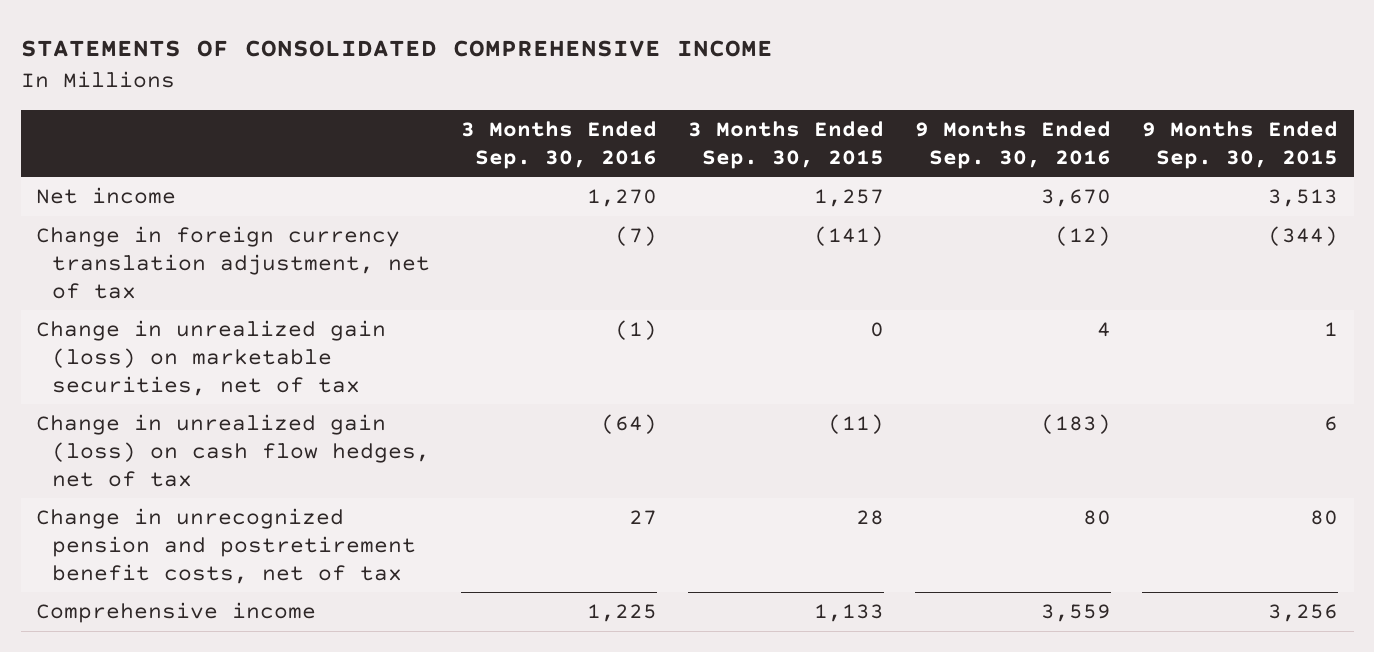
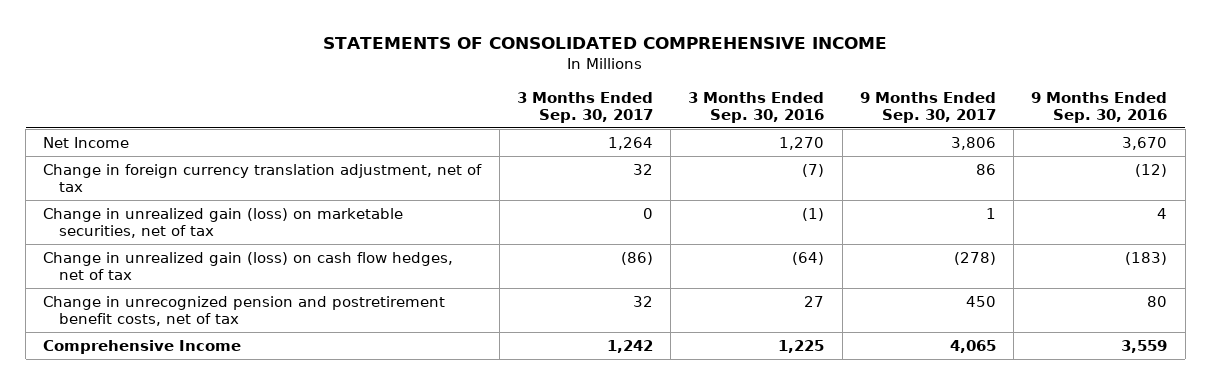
- | 3 Months Ended Sep. 30, 2016 | 3 Months Ended Sep. 30, 2015 | 9 Months Ended Sep. 30, 2016 | 9 Months Ended Sep. 30, 2015
+ | 3 Months Ended Sep. 30, 2017 | 3 Months Ended Sep. 30, 2016 | 9 Months Ended Sep. 30, 2017 | 9 Months Ended Sep. 30, 2016
- Net income | 1,270 | 1,257 | 3,670 | 3,513
+ Net Income | 1,264 | 1,270 | 3,806 | 3,670
- Comprehensive income | 1,225 | 1,133 | 3,559 | 3,256
+ Comprehensive Income | 1,242 | 1,225 | 4,065 | 3,559

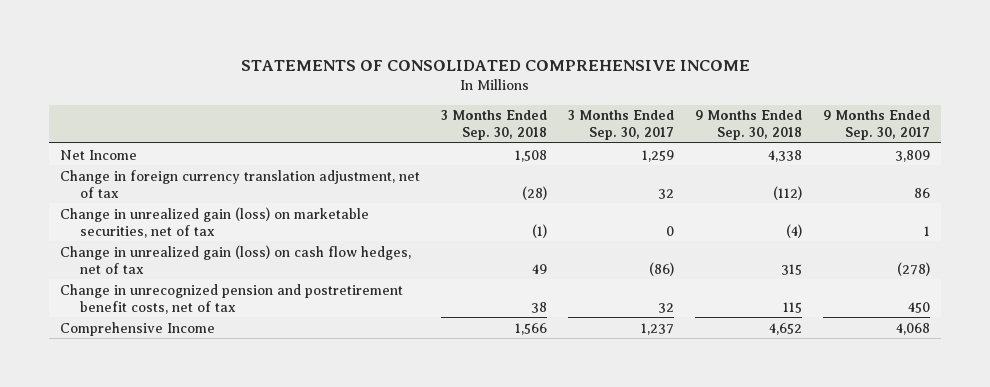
- | 3 Months Ended Sep. 30, 2017 | 3 Months Ended Sep. 30, 2016 | 9 Months Ended Sep. 30, 2017 | 9 Months Ended Sep. 30, 2016
+ | 3 Months Ended Sep. 30, 2018 | 3 Months Ended Sep. 30, 2017 | 9 Months Ended Sep. 30, 2018 | 9 Months Ended Sep. 30, 2017
- Net Income | 1,264 | 1,270 | 3,806 | 3,670
+ Net Income | 1,508 | 1,259 | 4,338 | 3,809
- Comprehensive Income | 1,242 | 1,225 | 4,065 | 3,559
+ Comprehensive Income | 1,566 | 1,237 | 4,652 | 4,068

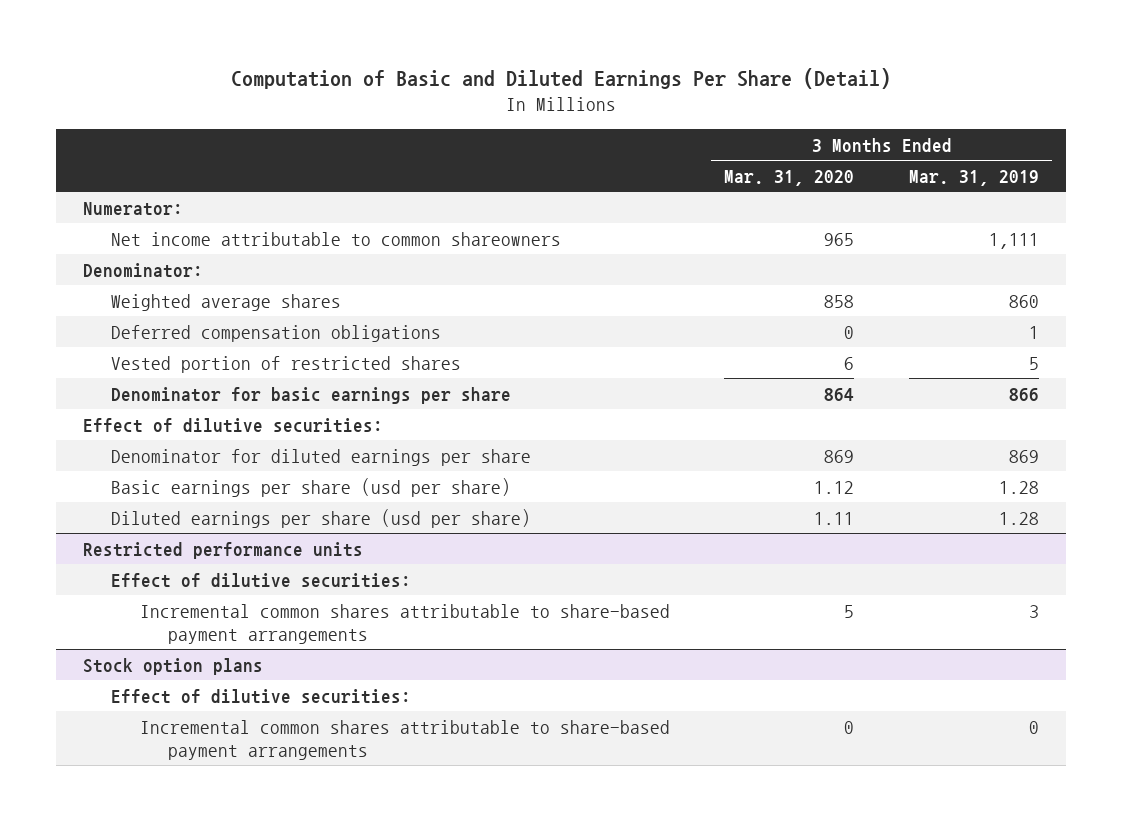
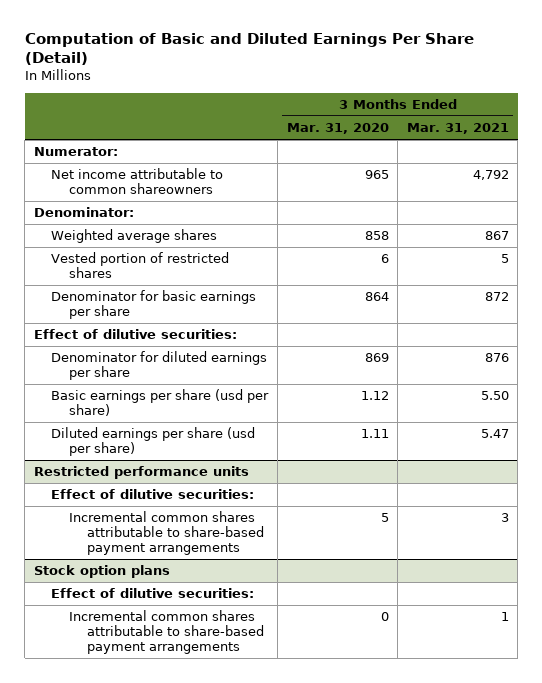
- | 3 Months Ended Mar. 31, 2020 | 3 Months Ended Mar. 31, 2019
+ | 3 Months Ended Mar. 31, 2020 | 3 Months Ended Mar. 31, 2021
- Deferred compensation obligations | 0 | 1

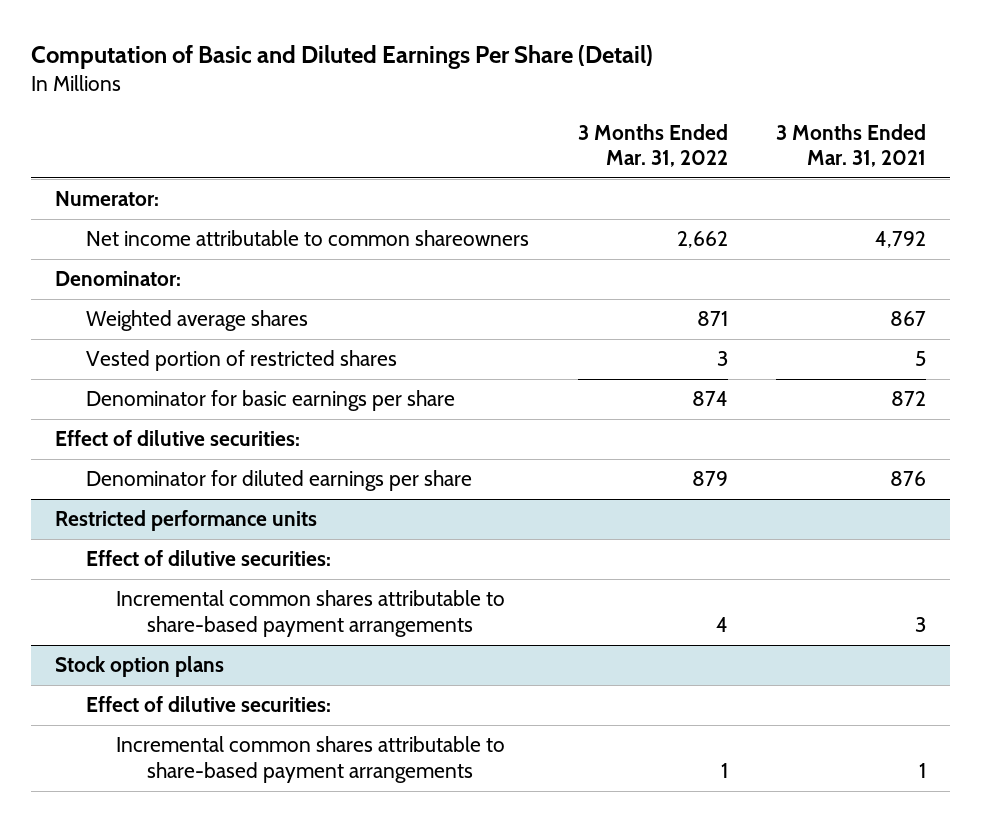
- | 3 Months Ended Mar. 31, 2020 | 3 Months Ended Mar. 31, 2021
+ | 3 Months Ended Mar. 31, 2022 | 3 Months Ended Mar. 31, 2021
- Basic earnings per share (usd per share) | 1.12 | 5.50
- Diluted earnings per share (usd per share) | 1.11 | 5.47

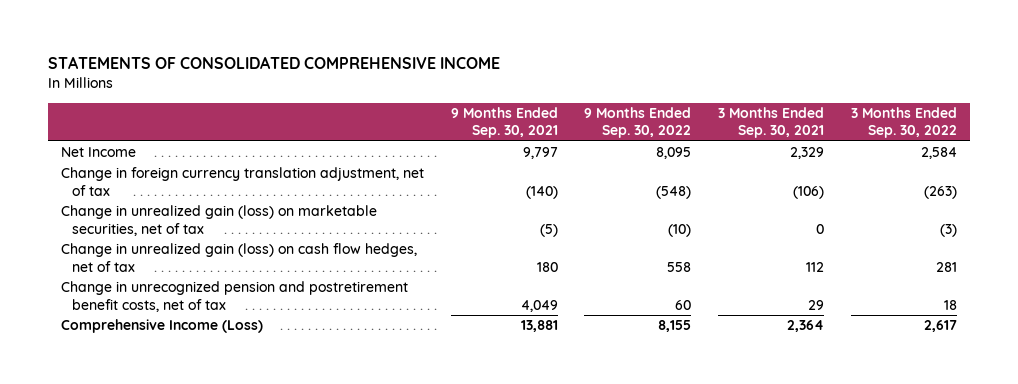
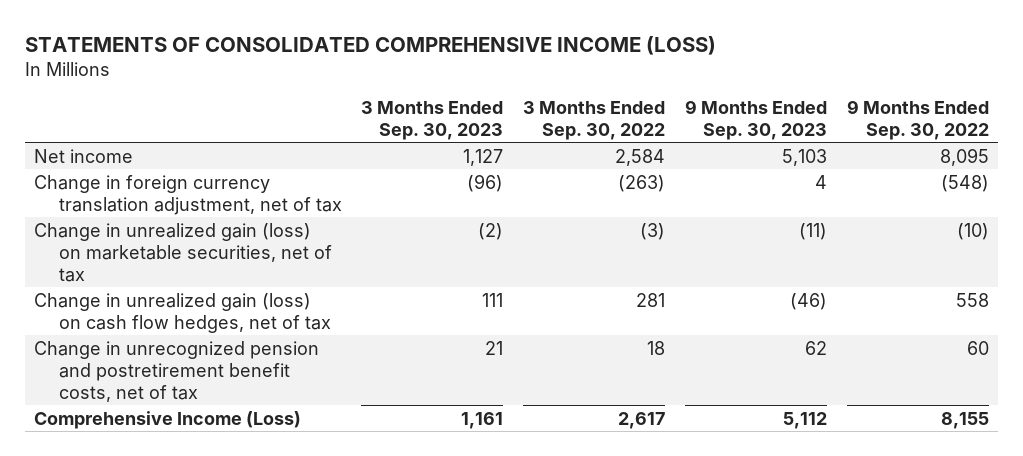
- STATEMENTS OF CONSOLIDATED COMPREHENSIVE INCOME
+ STATEMENTS OF CONSOLIDATED COMPREHENSIVE INCOME (LOSS)
- | 9 Months Ended Sep. 30, 2021 | 9 Months Ended Sep. 30, 2022 | 3 Months Ended Sep. 30, 2021 | 3 Months Ended Sep. 30, 2022
+ | 3 Months Ended Sep. 30, 2023 | 3 Months Ended Sep. 30, 2022 | 9 Months Ended Sep. 30, 2023 | 9 Months Ended Sep. 30, 2022
- Net Income | 9,797 | 8,095 | 2,329 | 2,584
+ Net income | 1,127 | 2,584 | 5,103 | 8,095

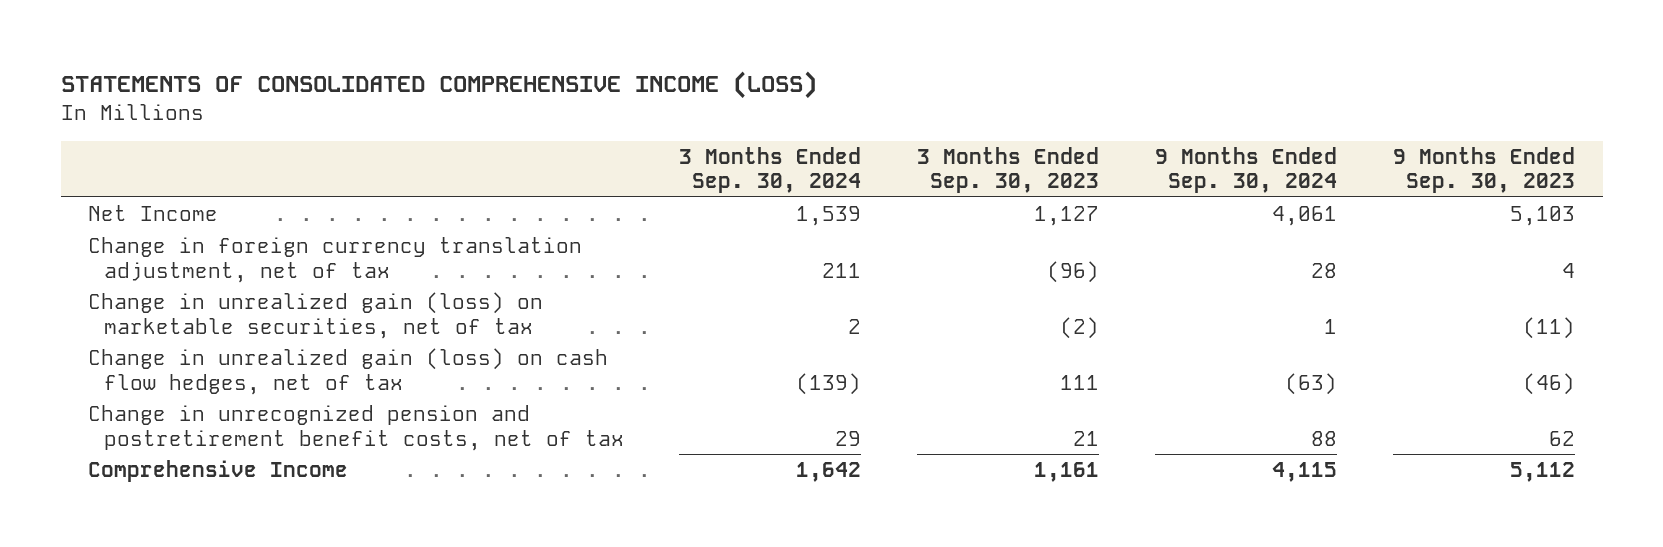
- | 3 Months Ended Sep. 30, 2023 | 3 Months Ended Sep. 30, 2022 | 9 Months Ended Sep. 30, 2023 | 9 Months Ended Sep. 30, 2022
+ | 3 Months Ended Sep. 30, 2024 | 3 Months Ended Sep. 30, 2023 | 9 Months Ended Sep. 30, 2024 | 9 Months Ended Sep. 30, 2023
- Net income | 1,127 | 2,584 | 5,103 | 8,095
+ Net Income | 1,539 | 1,127 | 4,061 | 5,103
- Comprehensive Income (Loss) | 1,161 | 2,617 | 5,112 | 8,155
+ Comprehensive Income | 1,642 | 1,161 | 4,115 | 5,112

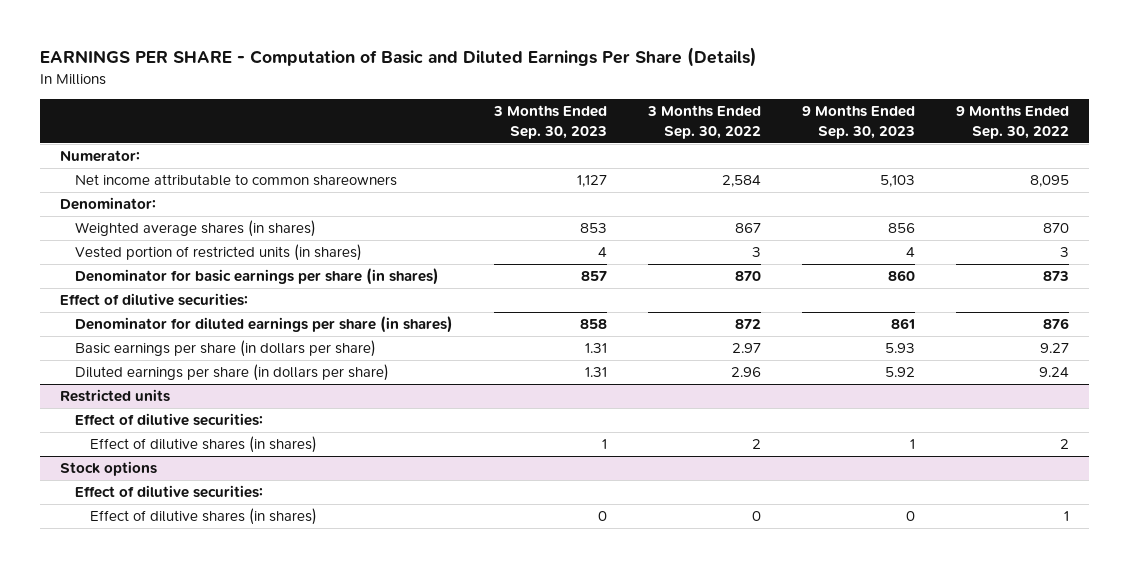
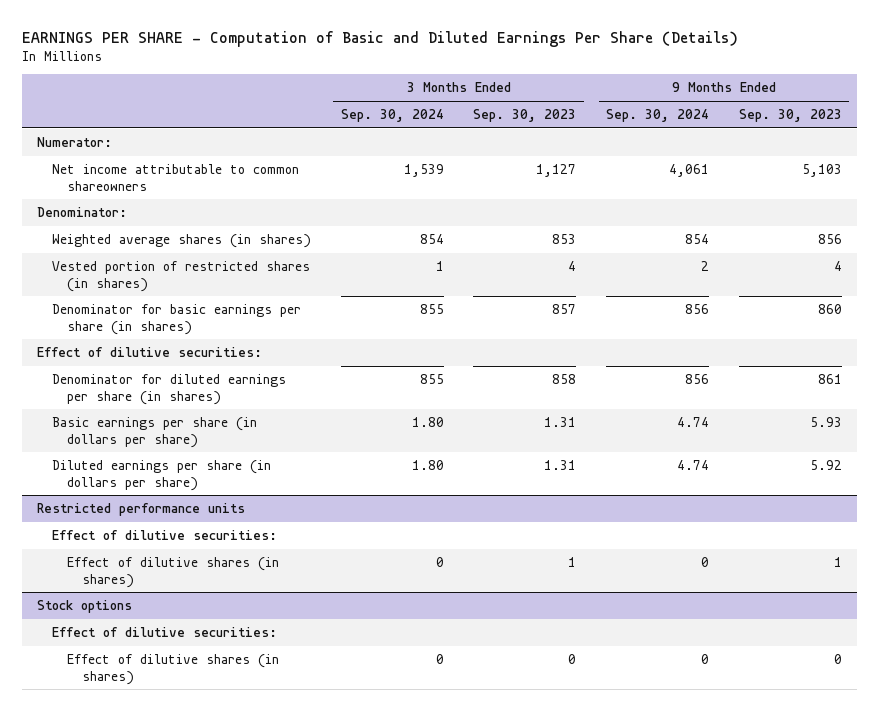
- | 3 Months Ended Sep. 30, 2023 | 3 Months Ended Sep. 30, 2022 | 9 Months Ended Sep. 30, 2023 | 9 Months Ended Sep. 30, 2022
+ | 3 Months Ended Sep. 30, 2024 | 3 Months Ended Sep. 30, 2023 | 9 Months Ended Sep. 30, 2024 | 9 Months Ended Sep. 30, 2023
- Vested portion of restricted units (in shares) | 4 | 3 | 4 | 3
+ Vested portion of restricted shares (in shares) | 1 | 4 | 2 | 4
- Restricted units
+ Restricted performance units

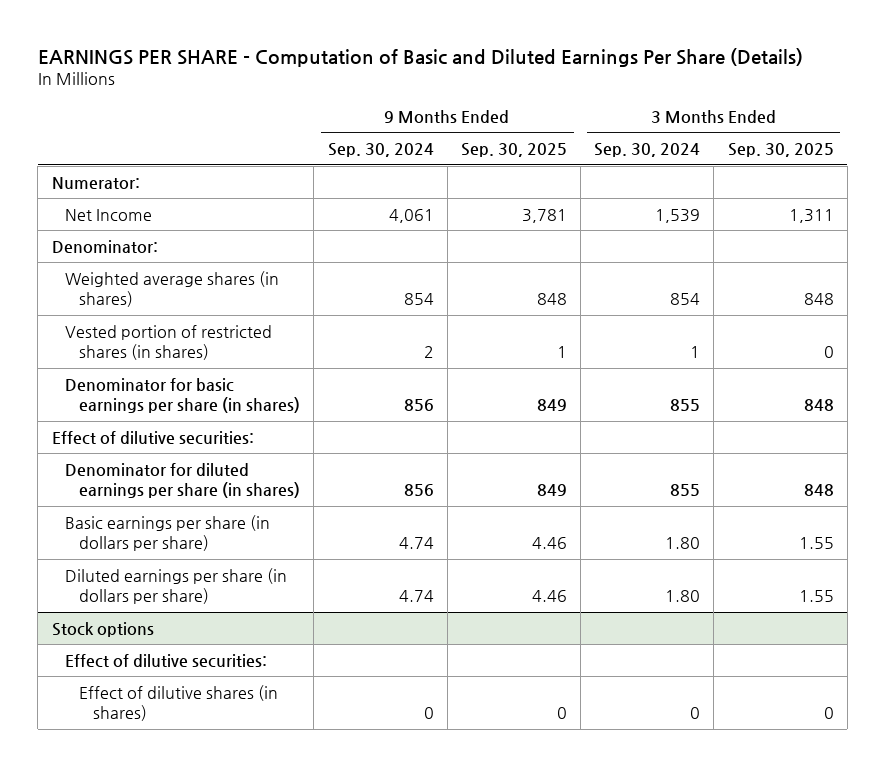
- | 3 Months Ended Sep. 30, 2024 | 3 Months Ended Sep. 30, 2023 | 9 Months Ended Sep. 30, 2024 | 9 Months Ended Sep. 30, 2023
+ | 9 Months Ended Sep. 30, 2024 | 9 Months Ended Sep. 30, 2025 | 3 Months Ended Sep. 30, 2024 | 3 Months Ended Sep. 30, 2025
- Net income attributable to common shareowners | 1,539 | 1,127 | 4,061 | 5,103
+ Net Income | 4,061 | 3,781 | 1,539 | 1,311
- Restricted performance units
- Effect of dilutive securities:
- Effect of dilutive shares (in shares) | 0 | 1 | 0 | 1

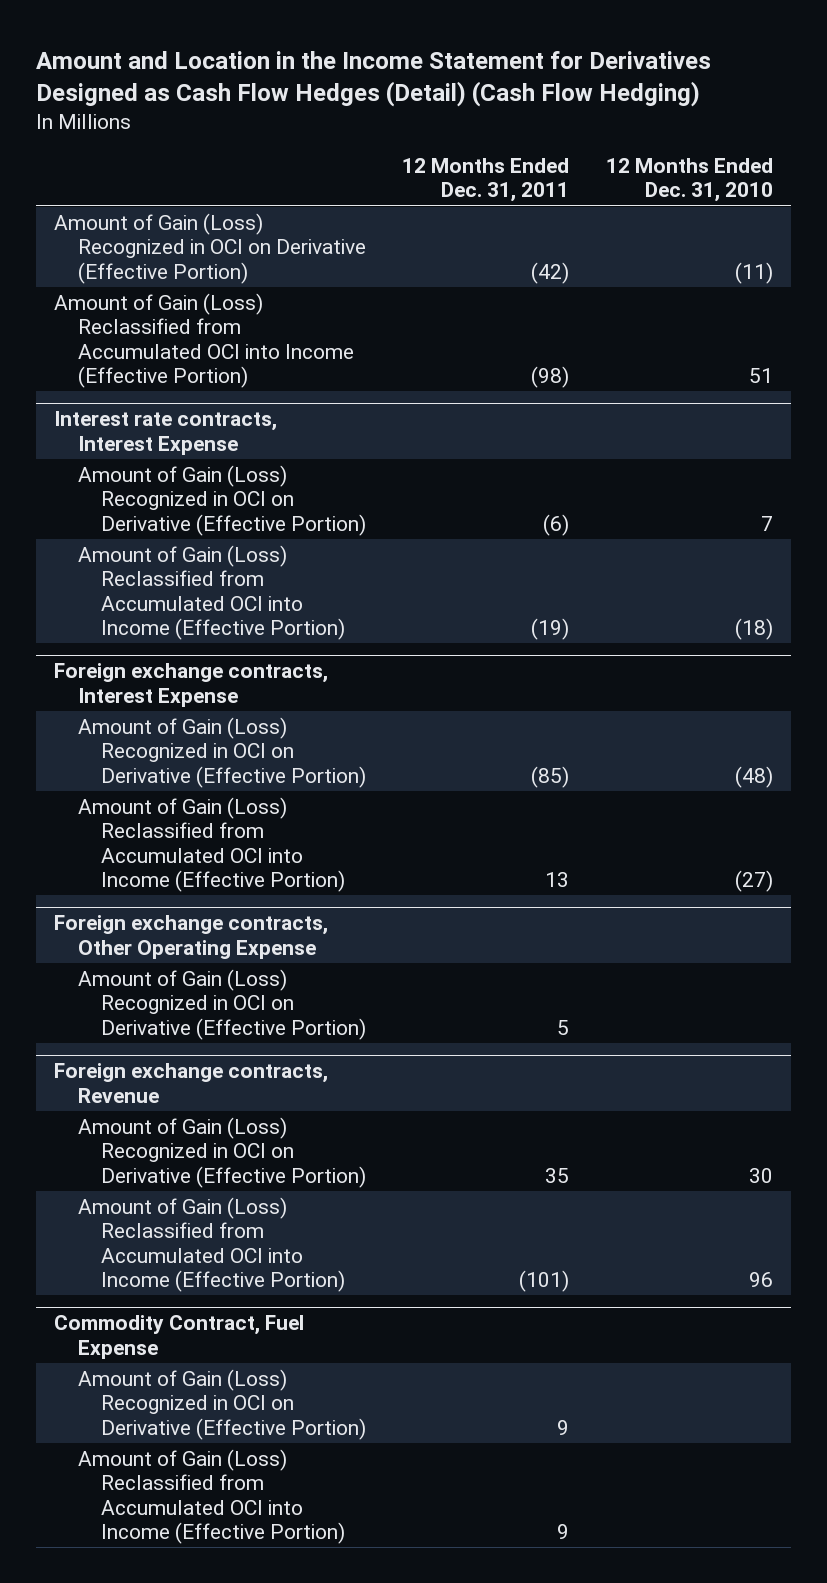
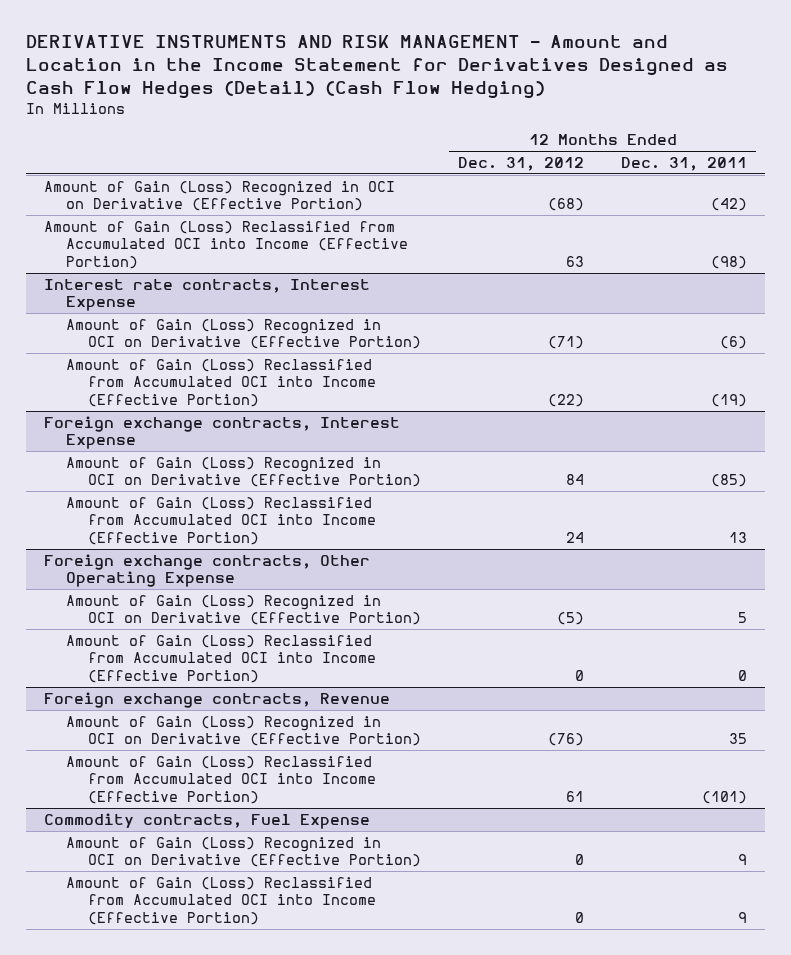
- Amount and Location in the Income Statement for Derivatives Designed as Cash Flow Hedges (Detail) (Cash Flow Hedging)
+ DERIVATIVE INSTRUMENTS AND RISK MANAGEMENT - Amount and Location in the Income Statement for Derivatives Designed as Cash Flow Hedges (Detail) (Cash Flow Hedging)
- | 12 Months Ended Dec. 31, 2011 | 12 Months Ended Dec. 31, 2010
+ | 12 Months Ended Dec. 31, 2012 | 12 Months Ended Dec. 31, 2011
@ Foreign exchange contracts, Other Operating Expense
+ Amount of Gain (Loss) Reclassified from Accumulated OCI into Income (Effective Portion) | 0 | 0
- Commodity Contract, Fuel Expense
+ Commodity contracts, Fuel Expense

